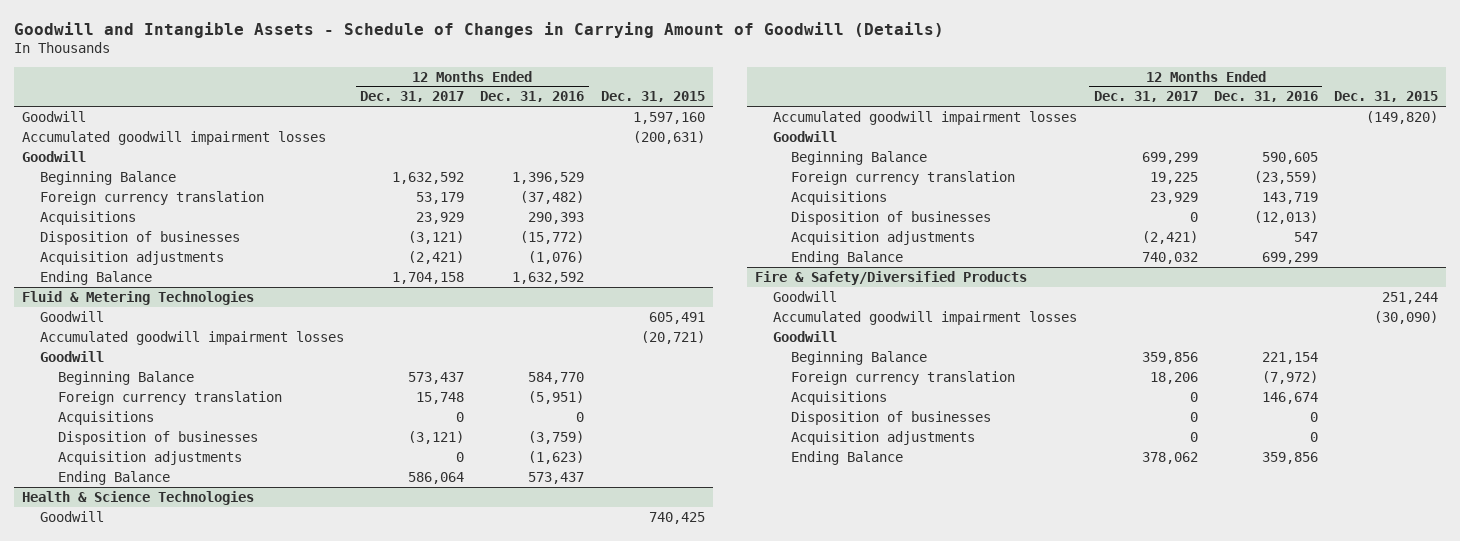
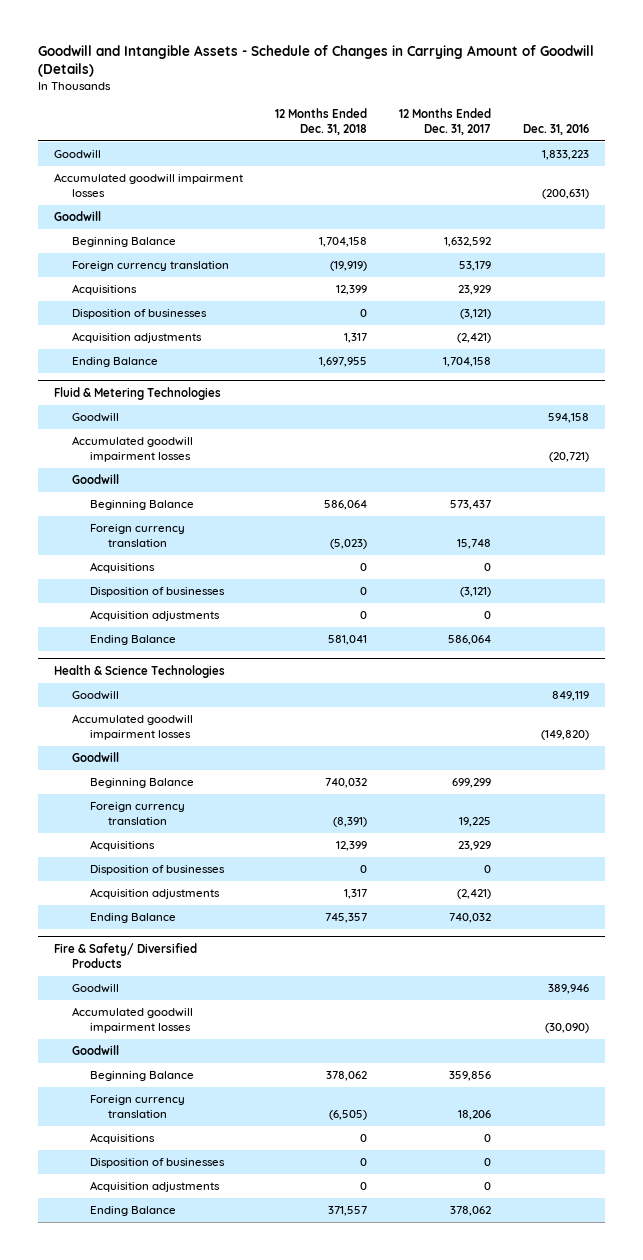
- | 12 Months Ended Dec. 31, 2017 | 12 Months Ended Dec. 31, 2016 | Dec. 31, 2015
+ | 12 Months Ended Dec. 31, 2018 | 12 Months Ended Dec. 31, 2017 | Dec. 31, 2016
- Fire & Safety/Diversified Products
+ Fire & Safety/ Diversified Products

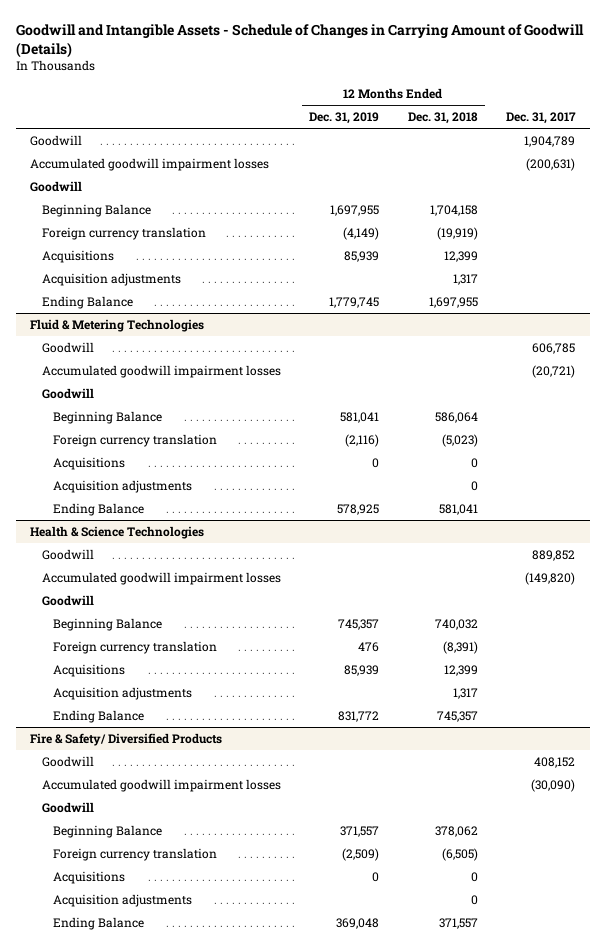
- | 12 Months Ended Dec. 31, 2018 | 12 Months Ended Dec. 31, 2017 | Dec. 31, 2016
+ | 12 Months Ended Dec. 31, 2019 | 12 Months Ended Dec. 31, 2018 | Dec. 31, 2017
- Disposition of businesses | 0 | (3,121) |
@ Fluid & Metering Technologies
- Disposition of businesses | 0 | (3,121) |
@ Health & Science Technologies
- Disposition of businesses | 0 | 0 |
@ Fire & Safety/ Diversified Products
- Disposition of businesses | 0 | 0 |

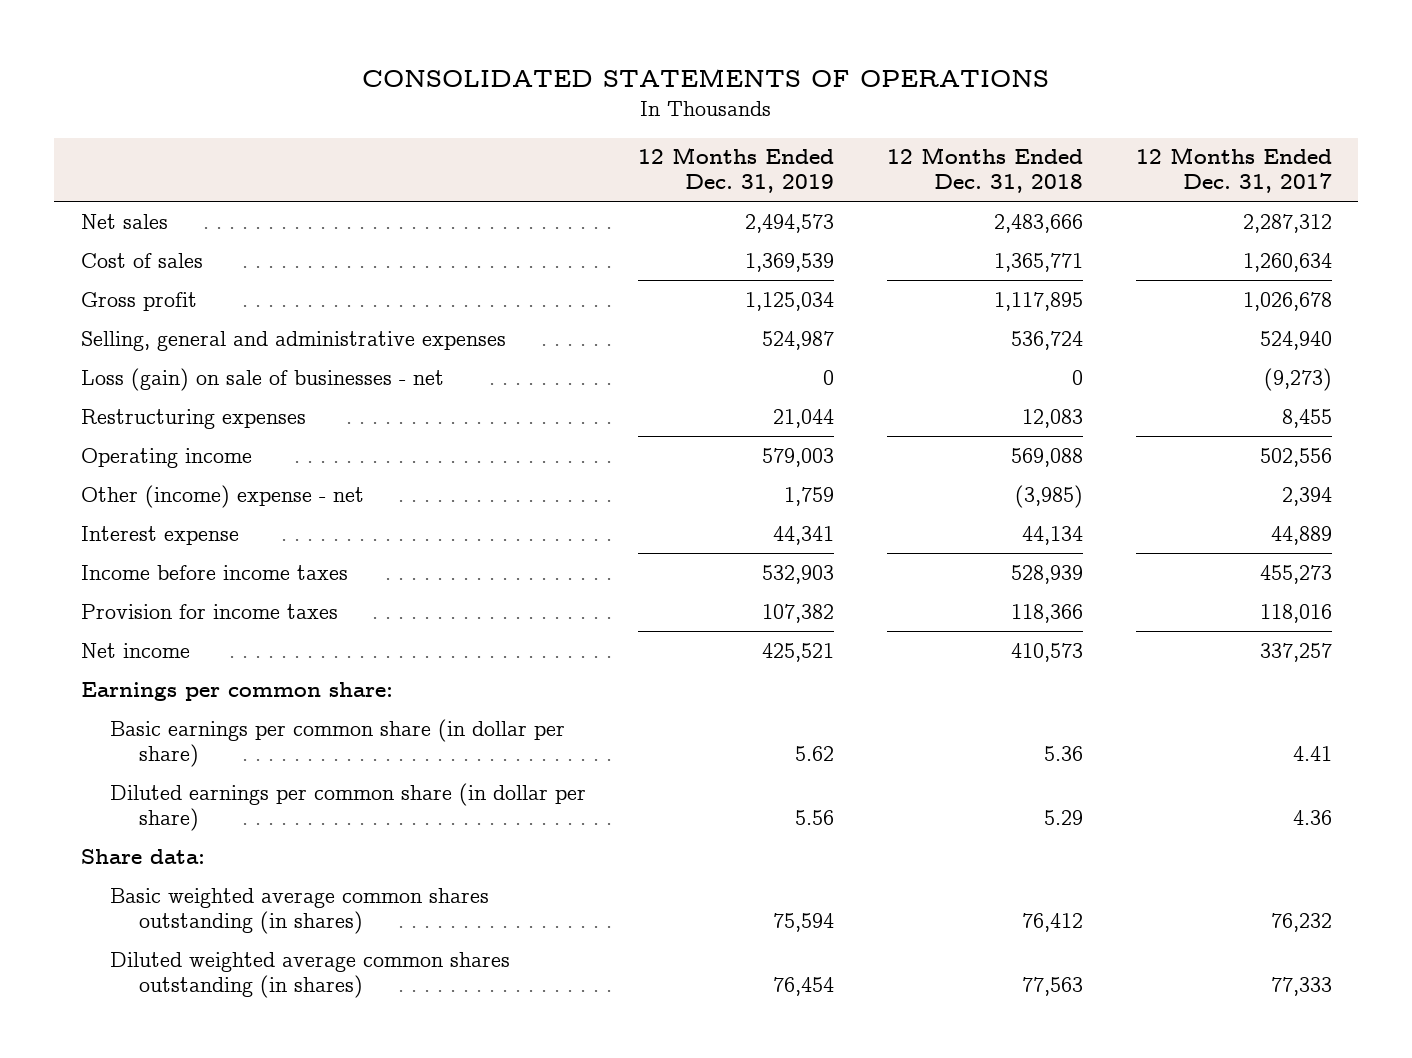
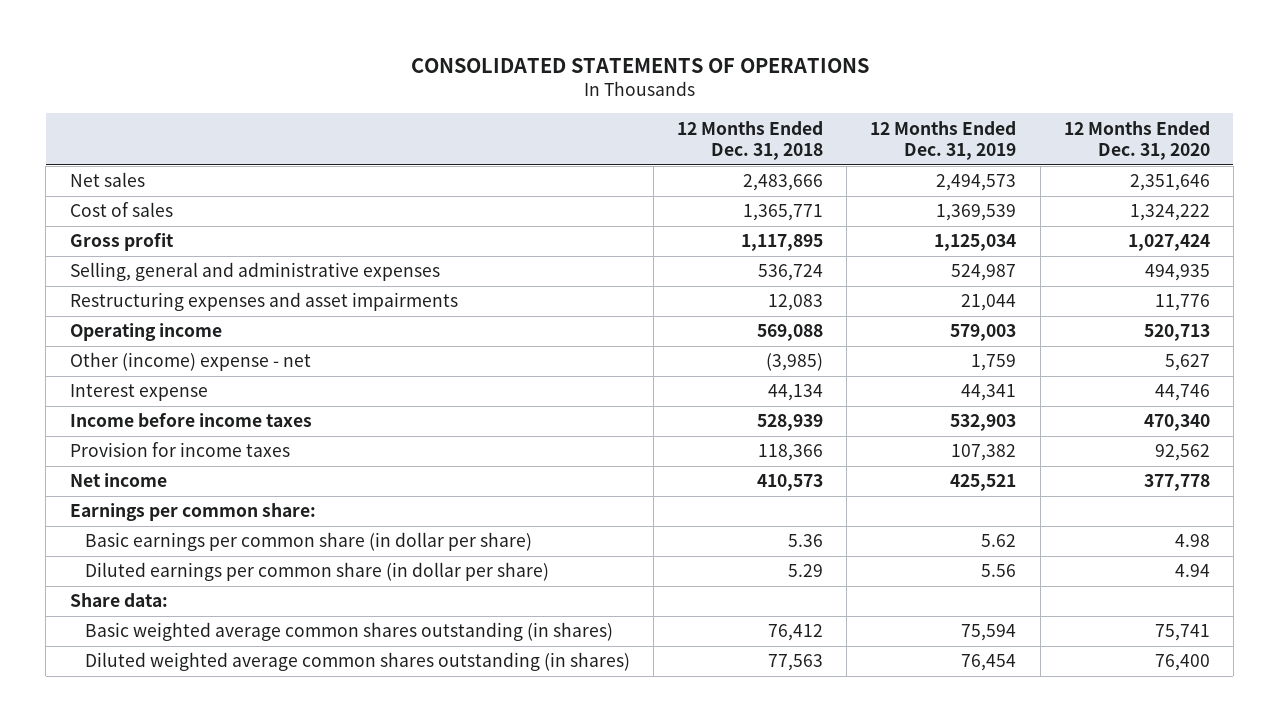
- | 12 Months Ended Dec. 31, 2019 | 12 Months Ended Dec. 31, 2018 | 12 Months Ended Dec. 31, 2017
+ | 12 Months Ended Dec. 31, 2018 | 12 Months Ended Dec. 31, 2019 | 12 Months Ended Dec. 31, 2020
- Loss (gain) on sale of businesses - net | 0 | 0 | (9,273)
- Restructuring expenses | 21,044 | 12,083 | 8,455
+ Restructuring expenses and asset impairments | 12,083 | 21,044 | 11,776

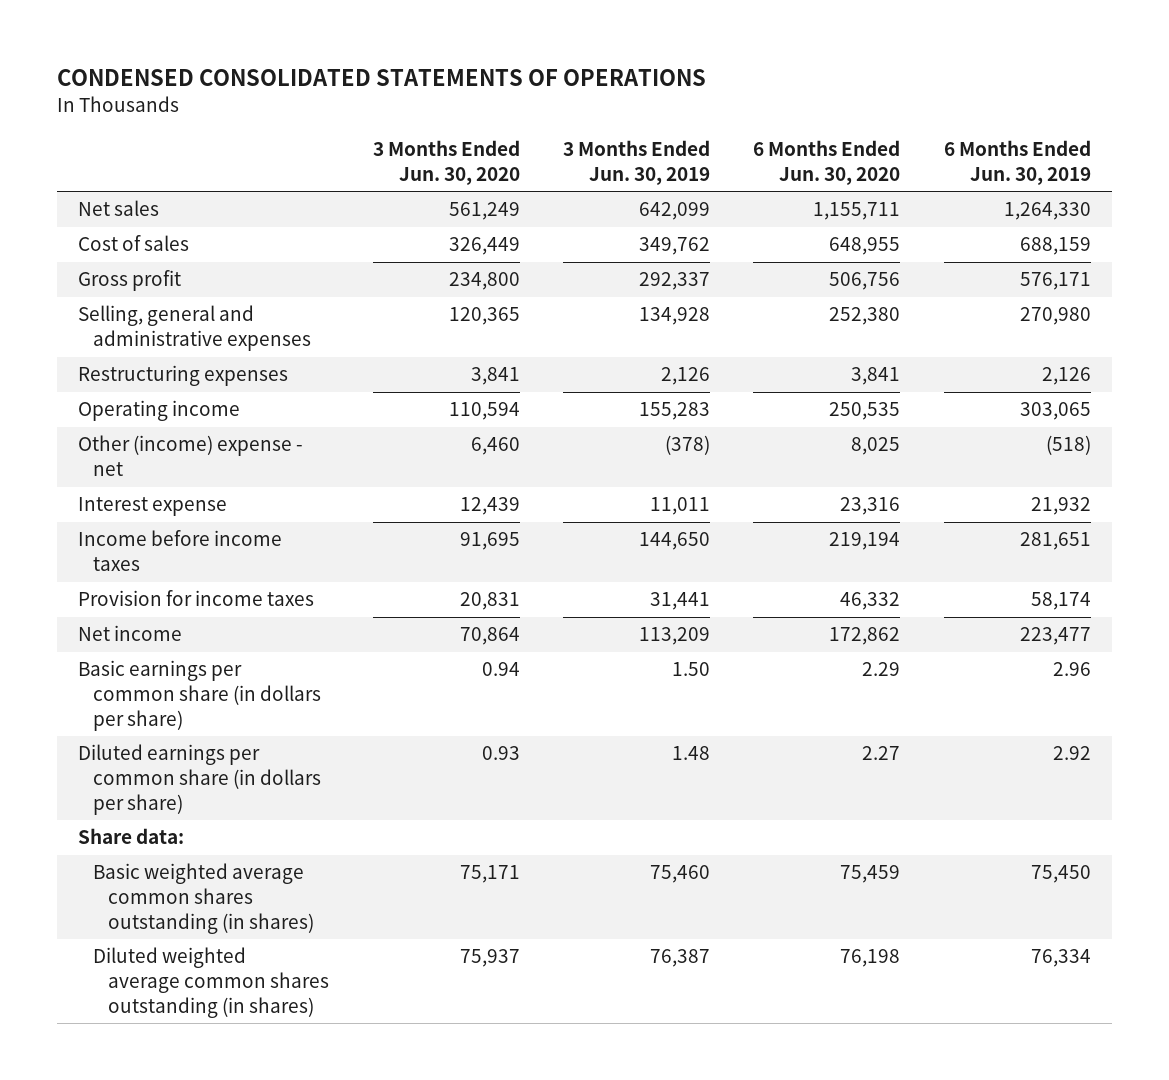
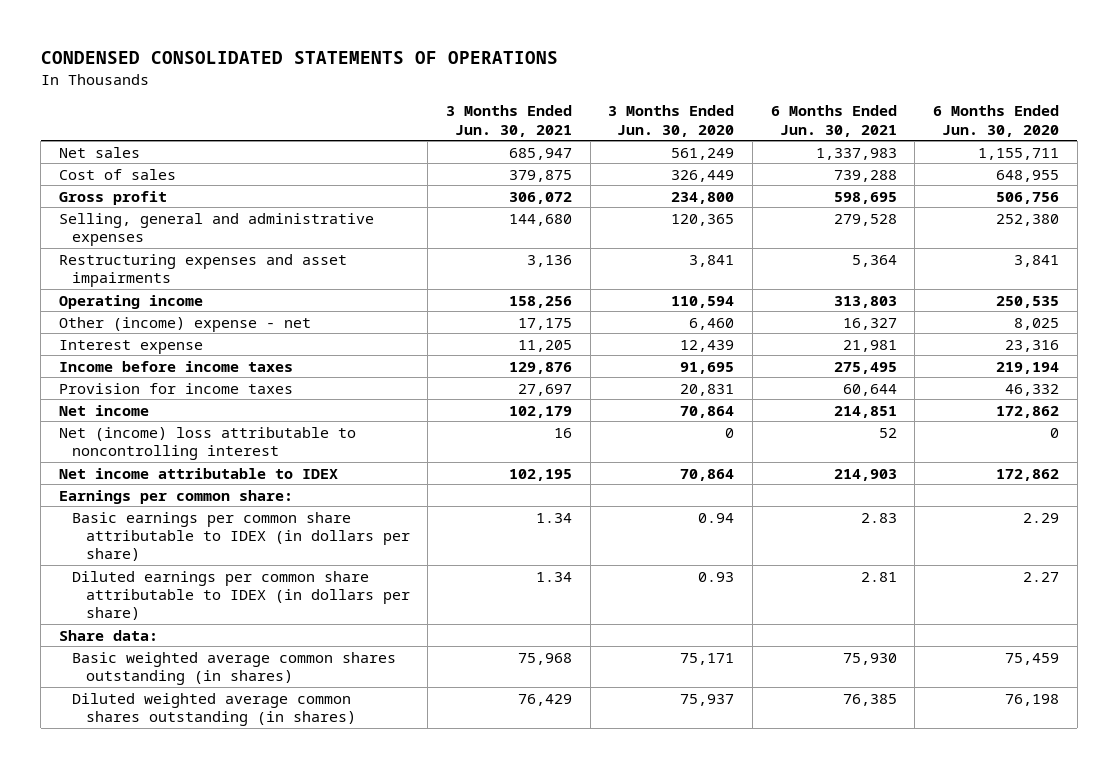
- | 3 Months Ended Jun. 30, 2020 | 3 Months Ended Jun. 30, 2019 | 6 Months Ended Jun. 30, 2020 | 6 Months Ended Jun. 30, 2019
+ | 3 Months Ended Jun. 30, 2021 | 3 Months Ended Jun. 30, 2020 | 6 Months Ended Jun. 30, 2021 | 6 Months Ended Jun. 30, 2020
- Restructuring expenses | 3,841 | 2,126 | 3,841 | 2,126
+ Restructuring expenses and asset impairments | 3,136 | 3,841 | 5,364 | 3,841
- Basic earnings per common share (in dollars per share) | 0.94 | 1.50 | 2.29 | 2.96
- Diluted earnings per common share (in dollars per share) | 0.93 | 1.48 | 2.27 | 2.92
+ Net (income) loss attributable to noncontrolling interest | 16 | 0 | 52 | 0
+ Net income attributable to IDEX | 102,195 | 70,864 | 214,903 | 172,862
+ Earnings per common share:
+ Basic earnings per common share attributable to IDEX (in dollars per share) | 1.34 | 0.94 | 2.83 | 2.29
+ Diluted earnings per common share attributable to IDEX (in dollars per share) | 1.34 | 0.93 | 2.81 | 2.27

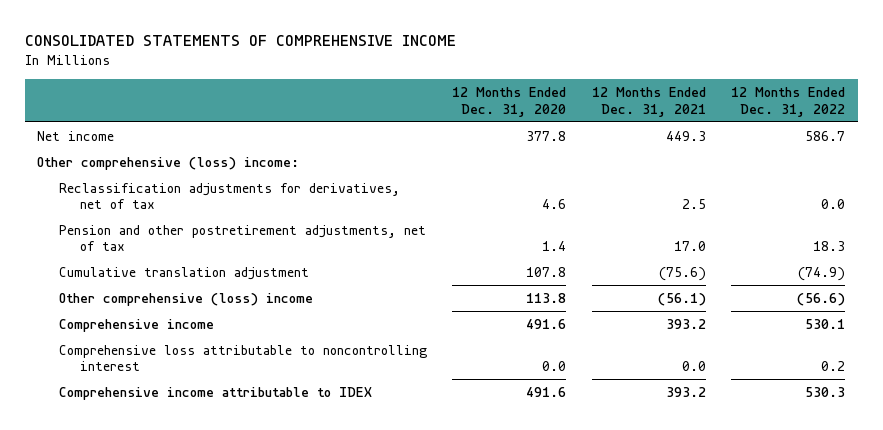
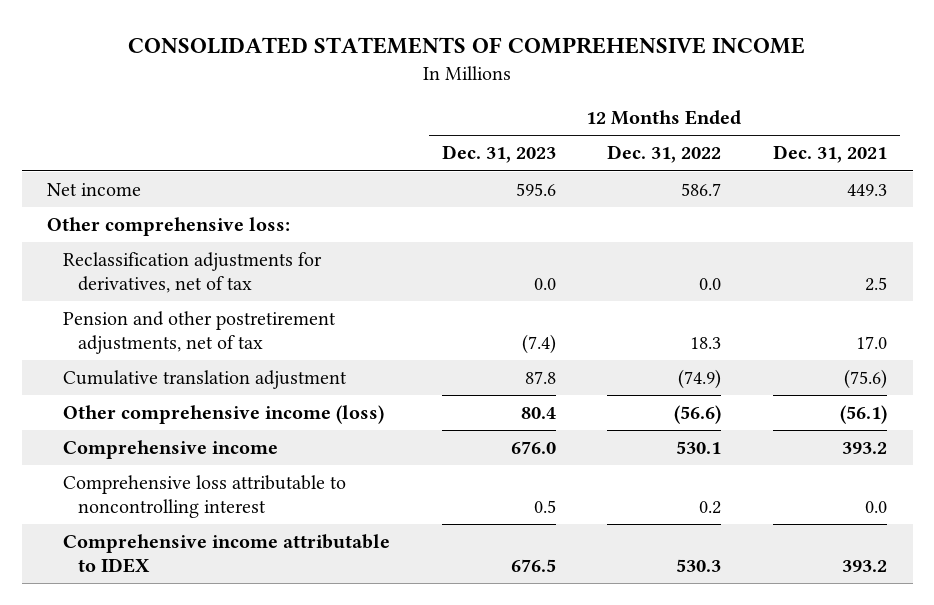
- | 12 Months Ended Dec. 31, 2020 | 12 Months Ended Dec. 31, 2021 | 12 Months Ended Dec. 31, 2022
+ | 12 Months Ended Dec. 31, 2023 | 12 Months Ended Dec. 31, 2022 | 12 Months Ended Dec. 31, 2021
- Other comprehensive (loss) income:
+ Other comprehensive loss:
- Other comprehensive (loss) income | 113.8 | (56.1) | (56.6)
+ Other comprehensive income (loss) | 80.4 | (56.6) | (56.1)

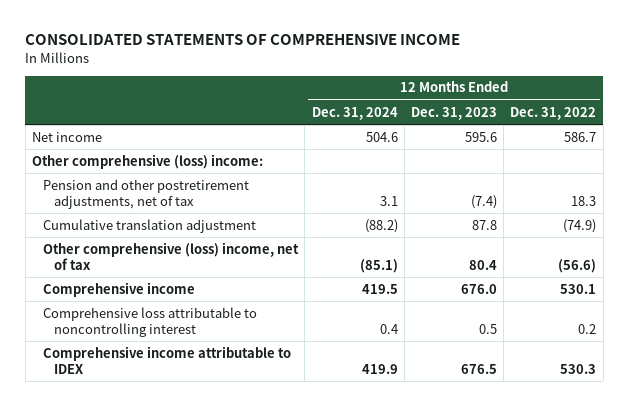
- | 12 Months Ended Dec. 31, 2023 | 12 Months Ended Dec. 31, 2022 | 12 Months Ended Dec. 31, 2021
+ | 12 Months Ended Dec. 31, 2024 | 12 Months Ended Dec. 31, 2023 | 12 Months Ended Dec. 31, 2022
- Other comprehensive loss:
- Reclassification adjustments for derivatives, net of tax | 0.0 | 0.0 | 2.5
+ Other comprehensive (loss) income:
- Other comprehensive income (loss) | 80.4 | (56.6) | (56.1)
+ Other comprehensive (loss) income, net of tax | (85.1) | 80.4 | (56.6)

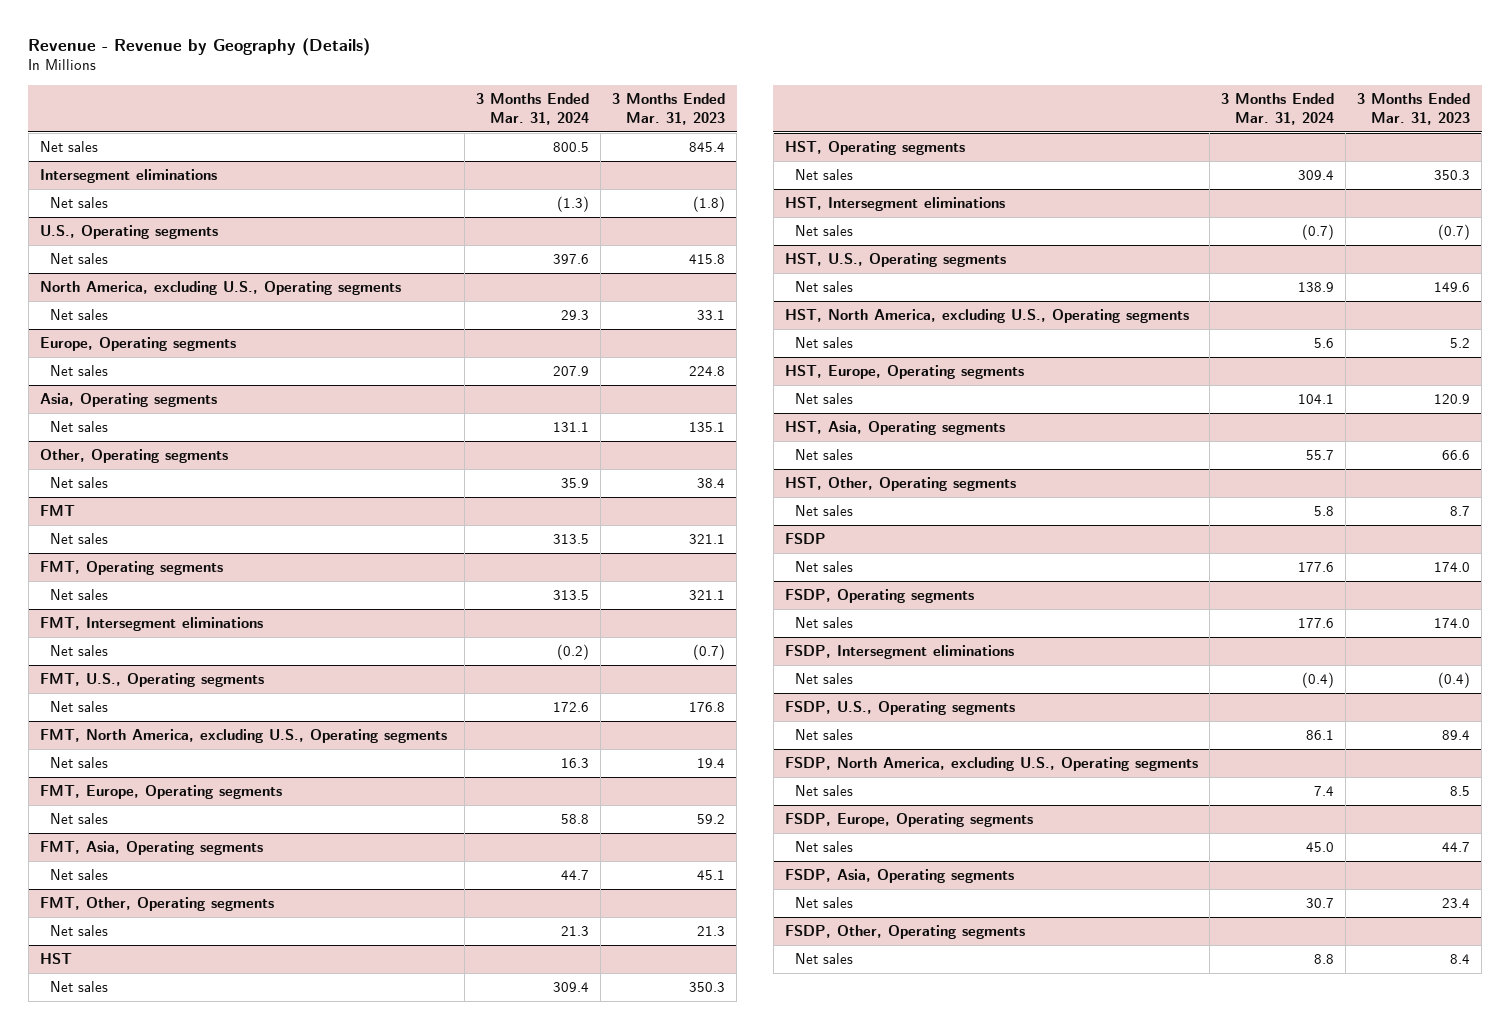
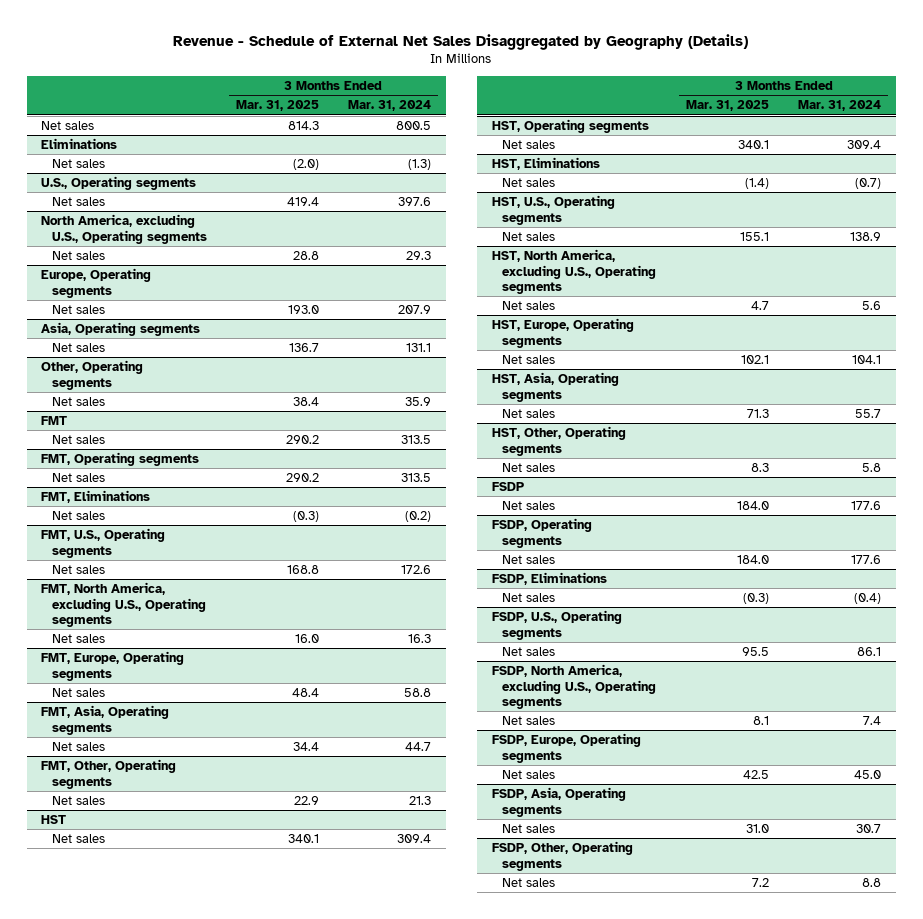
- Revenue - Revenue by Geography (Details)
+ Revenue - Schedule of External Net Sales Disaggregated by Geography (Details)
- | 3 Months Ended Mar. 31, 2024 | 3 Months Ended Mar. 31, 2023
+ | 3 Months Ended Mar. 31, 2025 | 3 Months Ended Mar. 31, 2024
- Intersegment eliminations
+ Eliminations
- FMT, Intersegment eliminations
+ FMT, Eliminations
- HST, Intersegment eliminations
+ HST, Eliminations
- FSDP, Intersegment eliminations
+ FSDP, Eliminations

